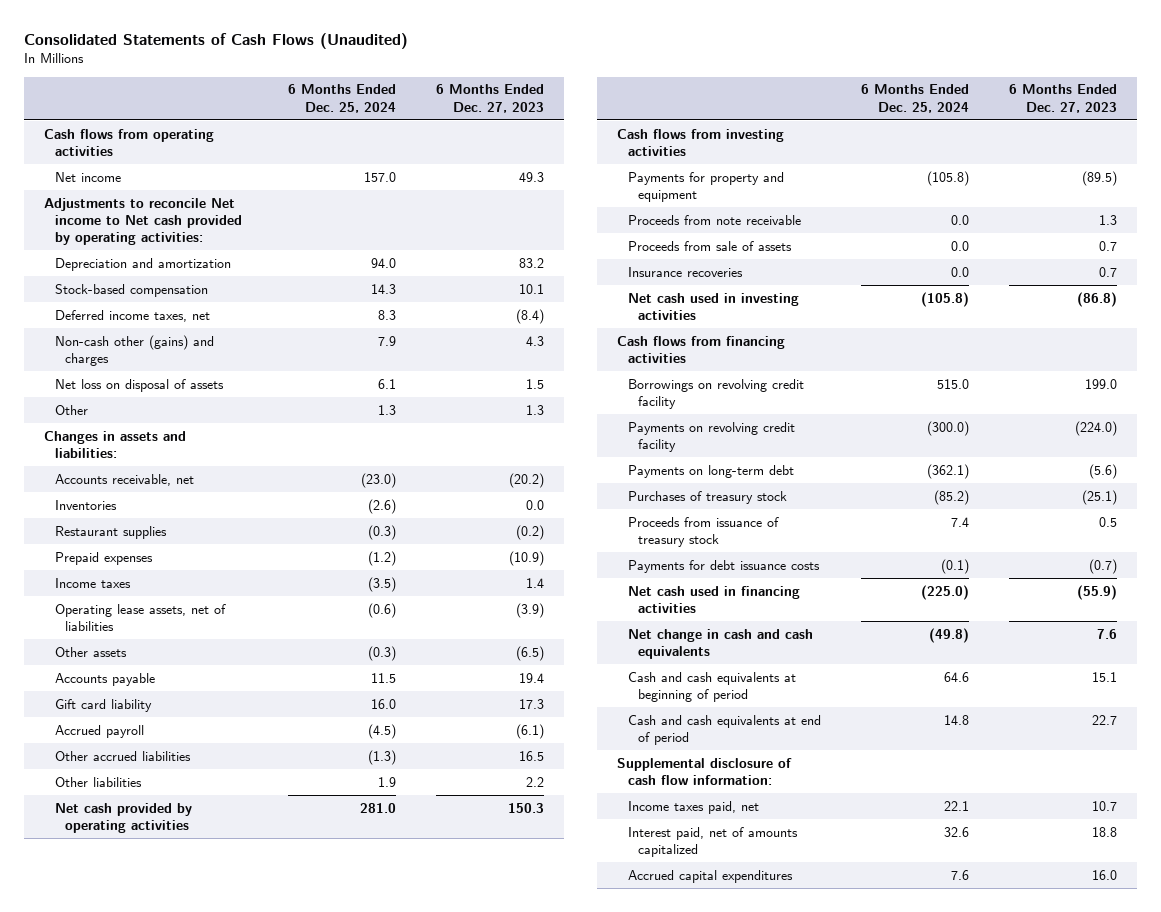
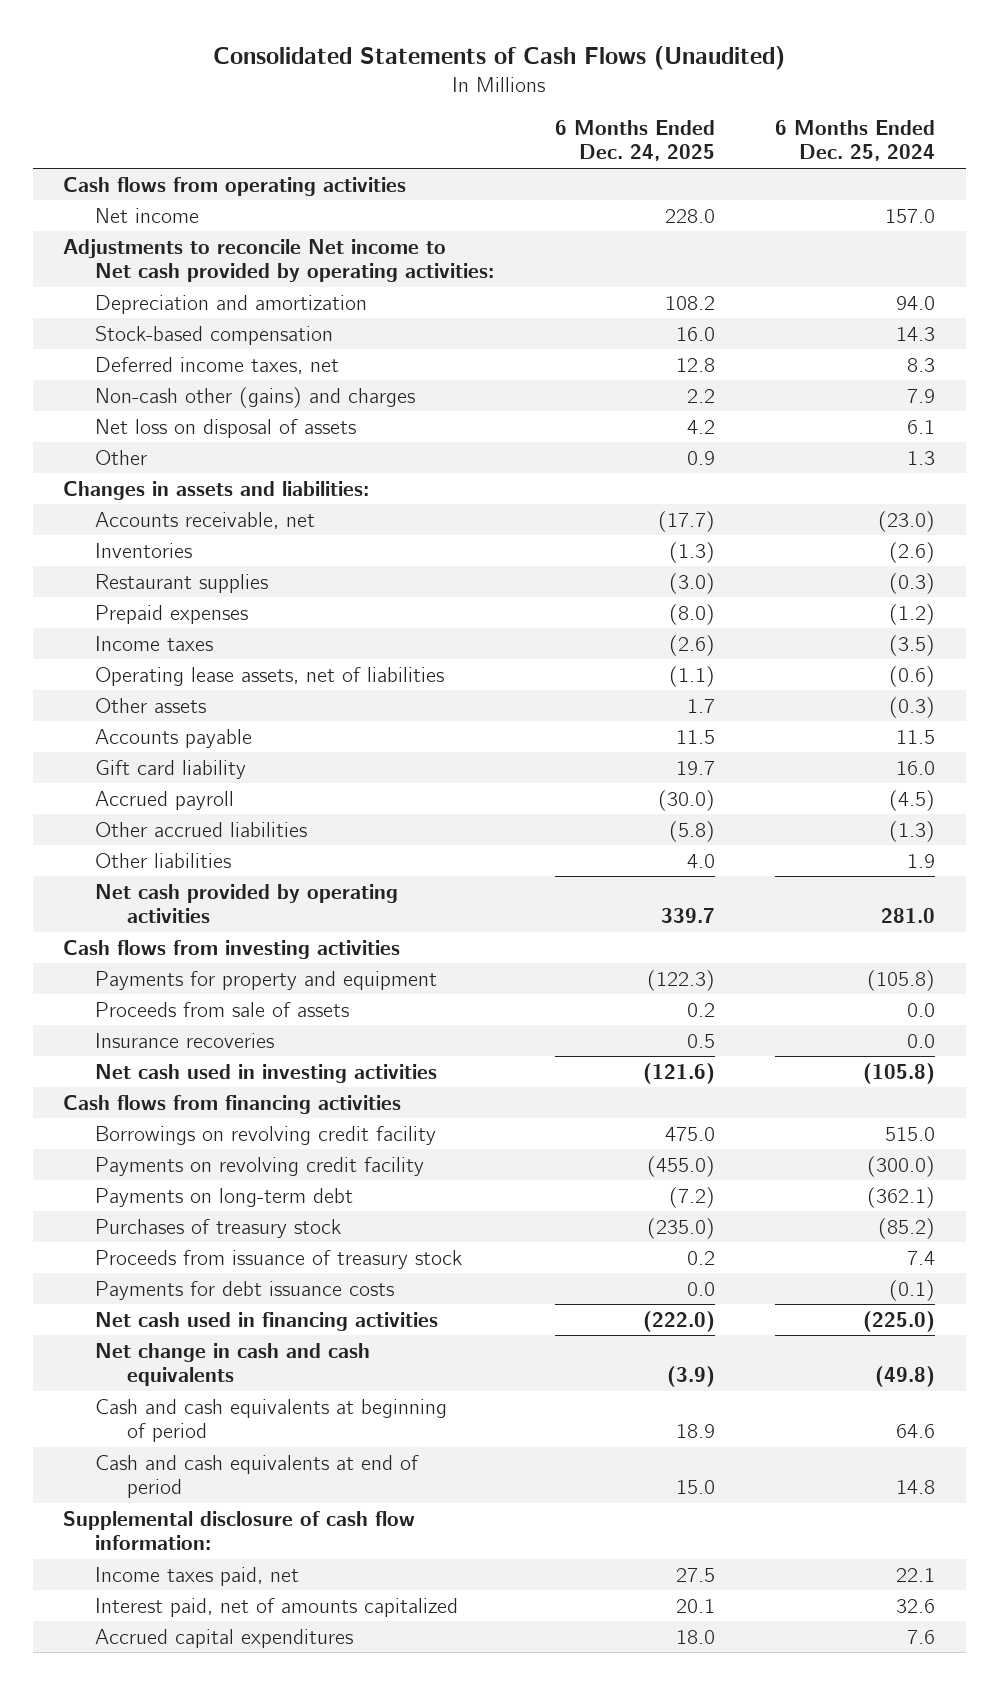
- | 6 Months Ended Dec. 25, 2024 | 6 Months Ended Dec. 27, 2023
+ | 6 Months Ended Dec. 24, 2025 | 6 Months Ended Dec. 25, 2024
- Proceeds from note receivable | 0.0 | 1.3

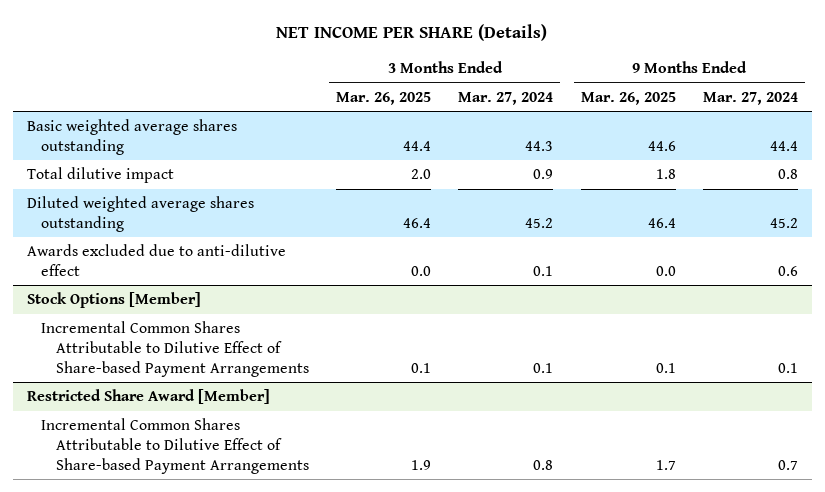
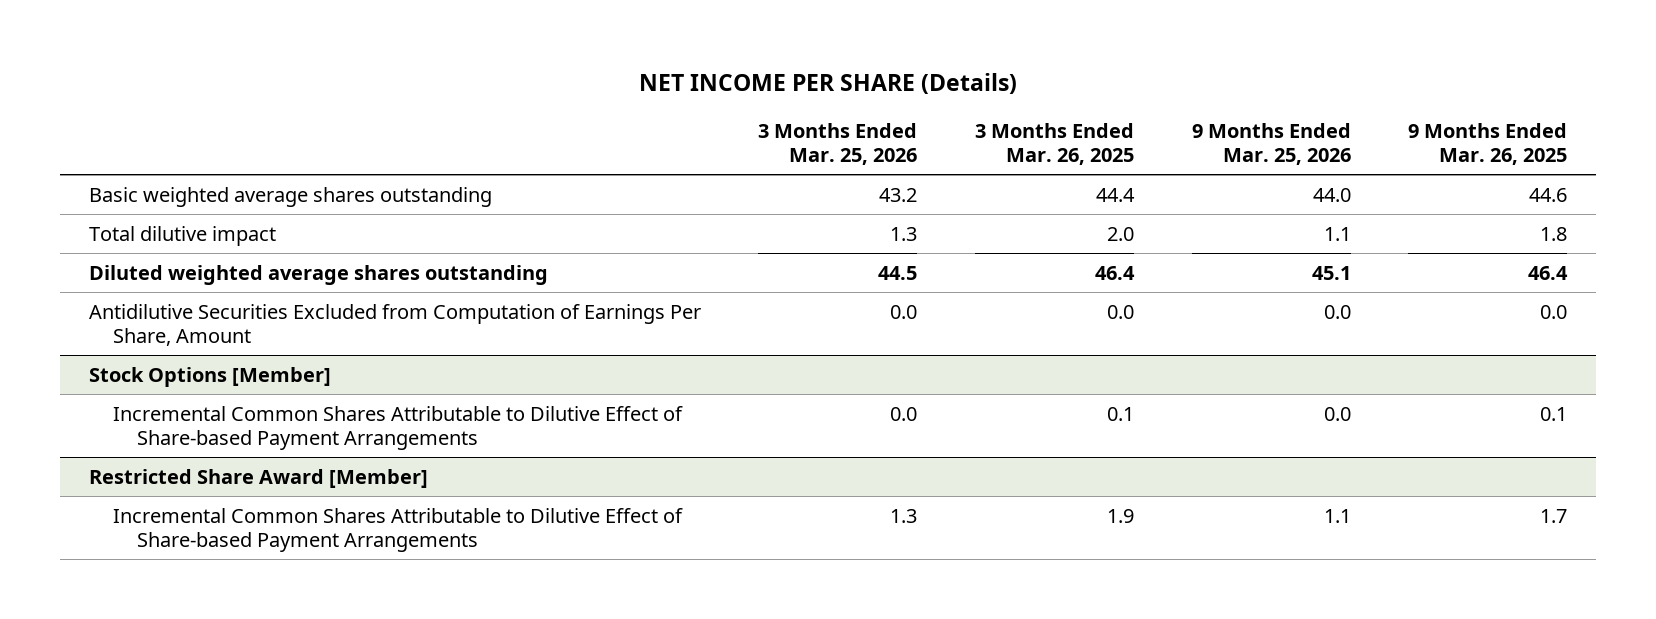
- | 3 Months Ended Mar. 26, 2025 | 3 Months Ended Mar. 27, 2024 | 9 Months Ended Mar. 26, 2025 | 9 Months Ended Mar. 27, 2024
+ | 3 Months Ended Mar. 25, 2026 | 3 Months Ended Mar. 26, 2025 | 9 Months Ended Mar. 25, 2026 | 9 Months Ended Mar. 26, 2025
- Awards excluded due to anti-dilutive effect | 0.0 | 0.1 | 0.0 | 0.6
+ Antidilutive Securities Excluded from Computation of Earnings Per Share, Amount | 0.0 | 0.0 | 0.0 | 0.0

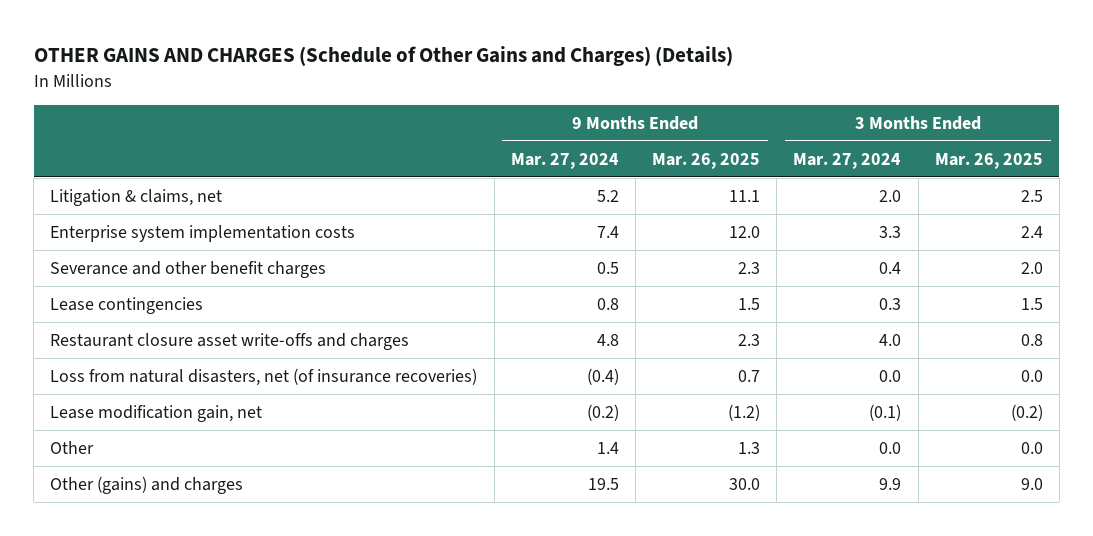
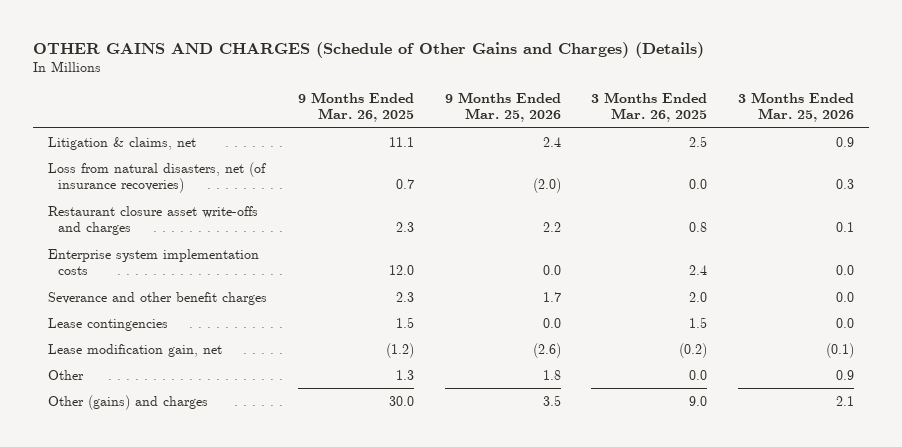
- | 9 Months Ended Mar. 27, 2024 | 9 Months Ended Mar. 26, 2025 | 3 Months Ended Mar. 27, 2024 | 3 Months Ended Mar. 26, 2025
+ | 9 Months Ended Mar. 26, 2025 | 9 Months Ended Mar. 25, 2026 | 3 Months Ended Mar. 26, 2025 | 3 Months Ended Mar. 25, 2026
moved up: Loss from natural disasters, net (of insurance recoveries) | 0.7 | (2.0) | 0.0 | 0.3
moved up: Restaurant closure asset write-offs and charges | 2.3 | 2.2 | 0.8 | 0.1

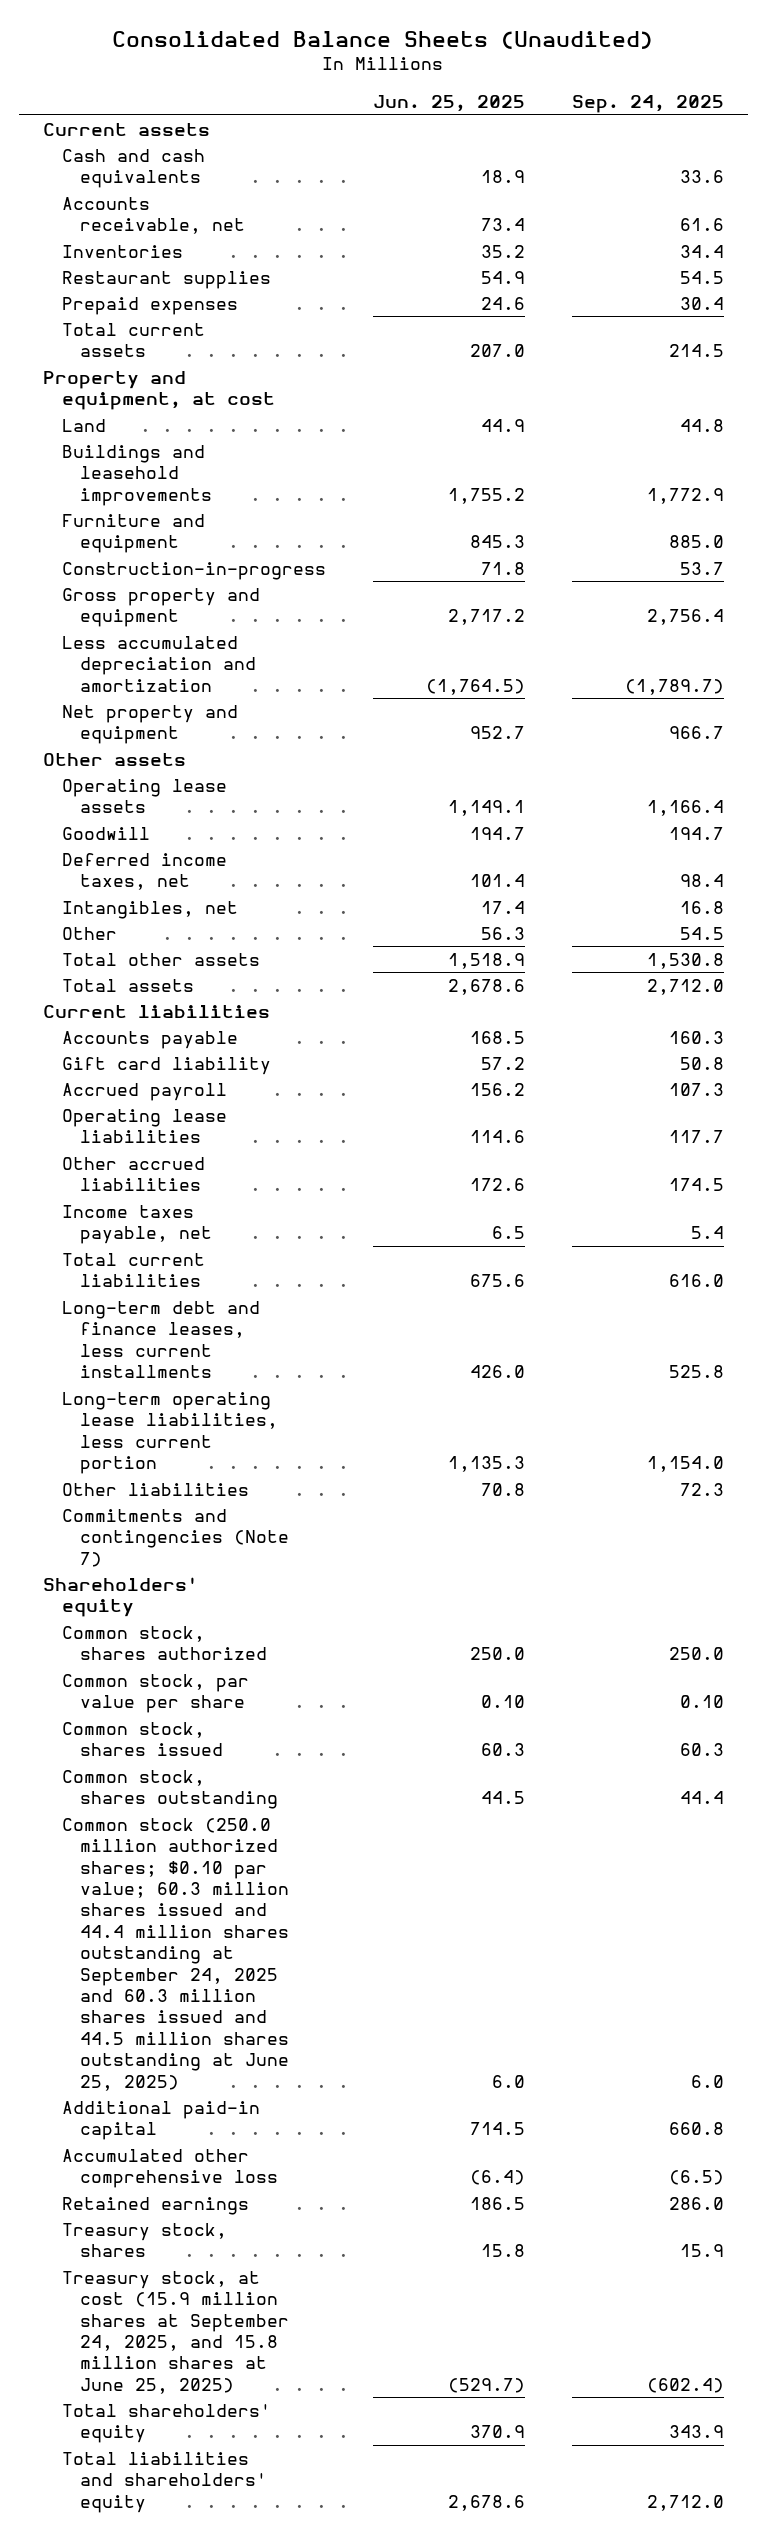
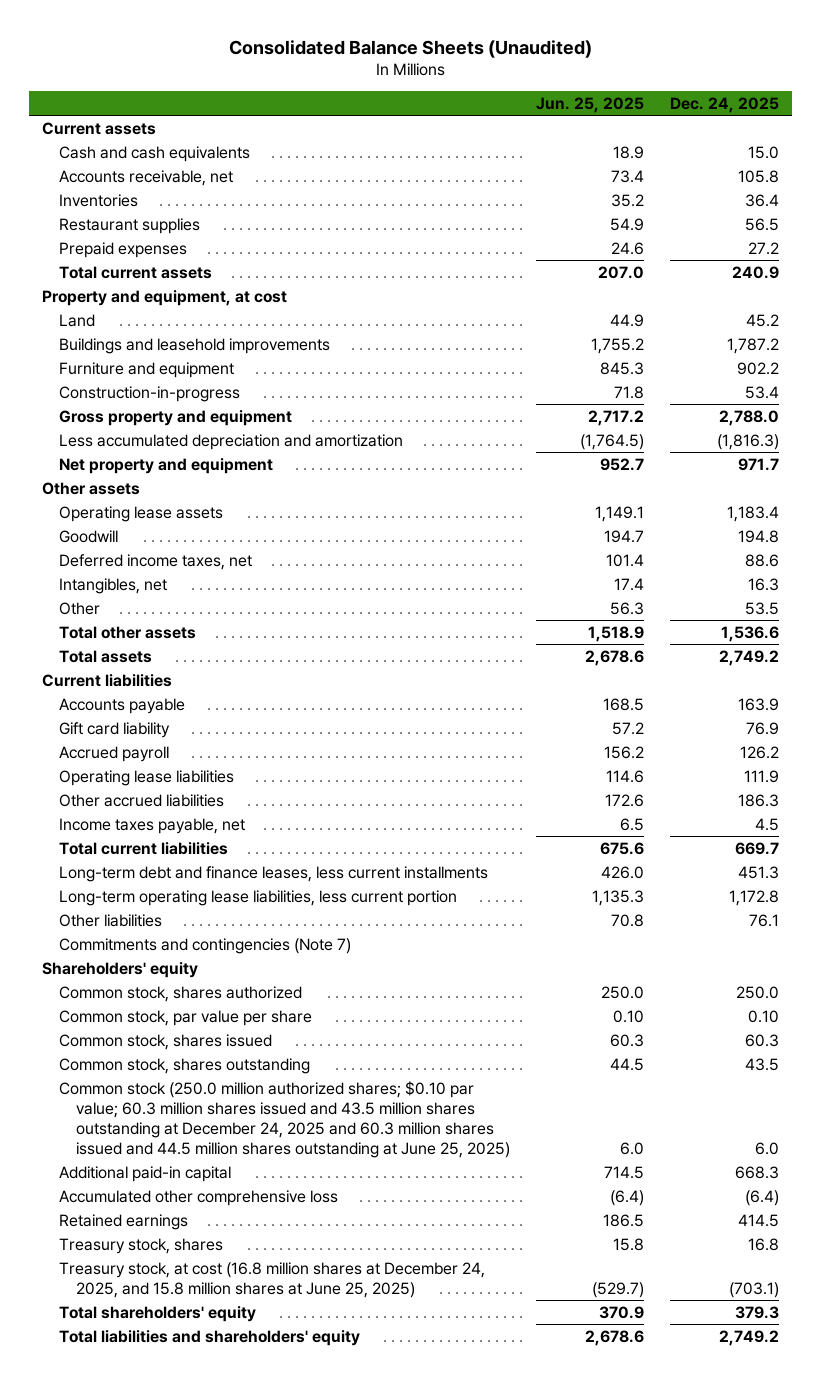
- | Jun. 25, 2025 | Sep. 24, 2025
+ | Jun. 25, 2025 | Dec. 24, 2025
- Common stock (250.0 million authorized shares; $0.10 par value; 60.3 million shares issued and 44.4 million shares outstanding at September 24, 2025 and 60.3 million shares issued and 44.5 million shares outstanding at June 25, 2025) | 6.0 | 6.0
+ Common stock (250.0 million authorized shares; $0.10 par value; 60.3 million shares issued and 43.5 million shares outstanding at December 24, 2025 and 60.3 million shares issued and 44.5 million shares outstanding at June 25, 2025) | 6.0 | 6.0
- Treasury stock, at cost (15.9 million shares at September 24, 2025, and 15.8 million shares at June 25, 2025) | (529.7) | (602.4)
+ Treasury stock, at cost (16.8 million shares at December 24, 2025, and 15.8 million shares at June 25, 2025) | (529.7) | (703.1)

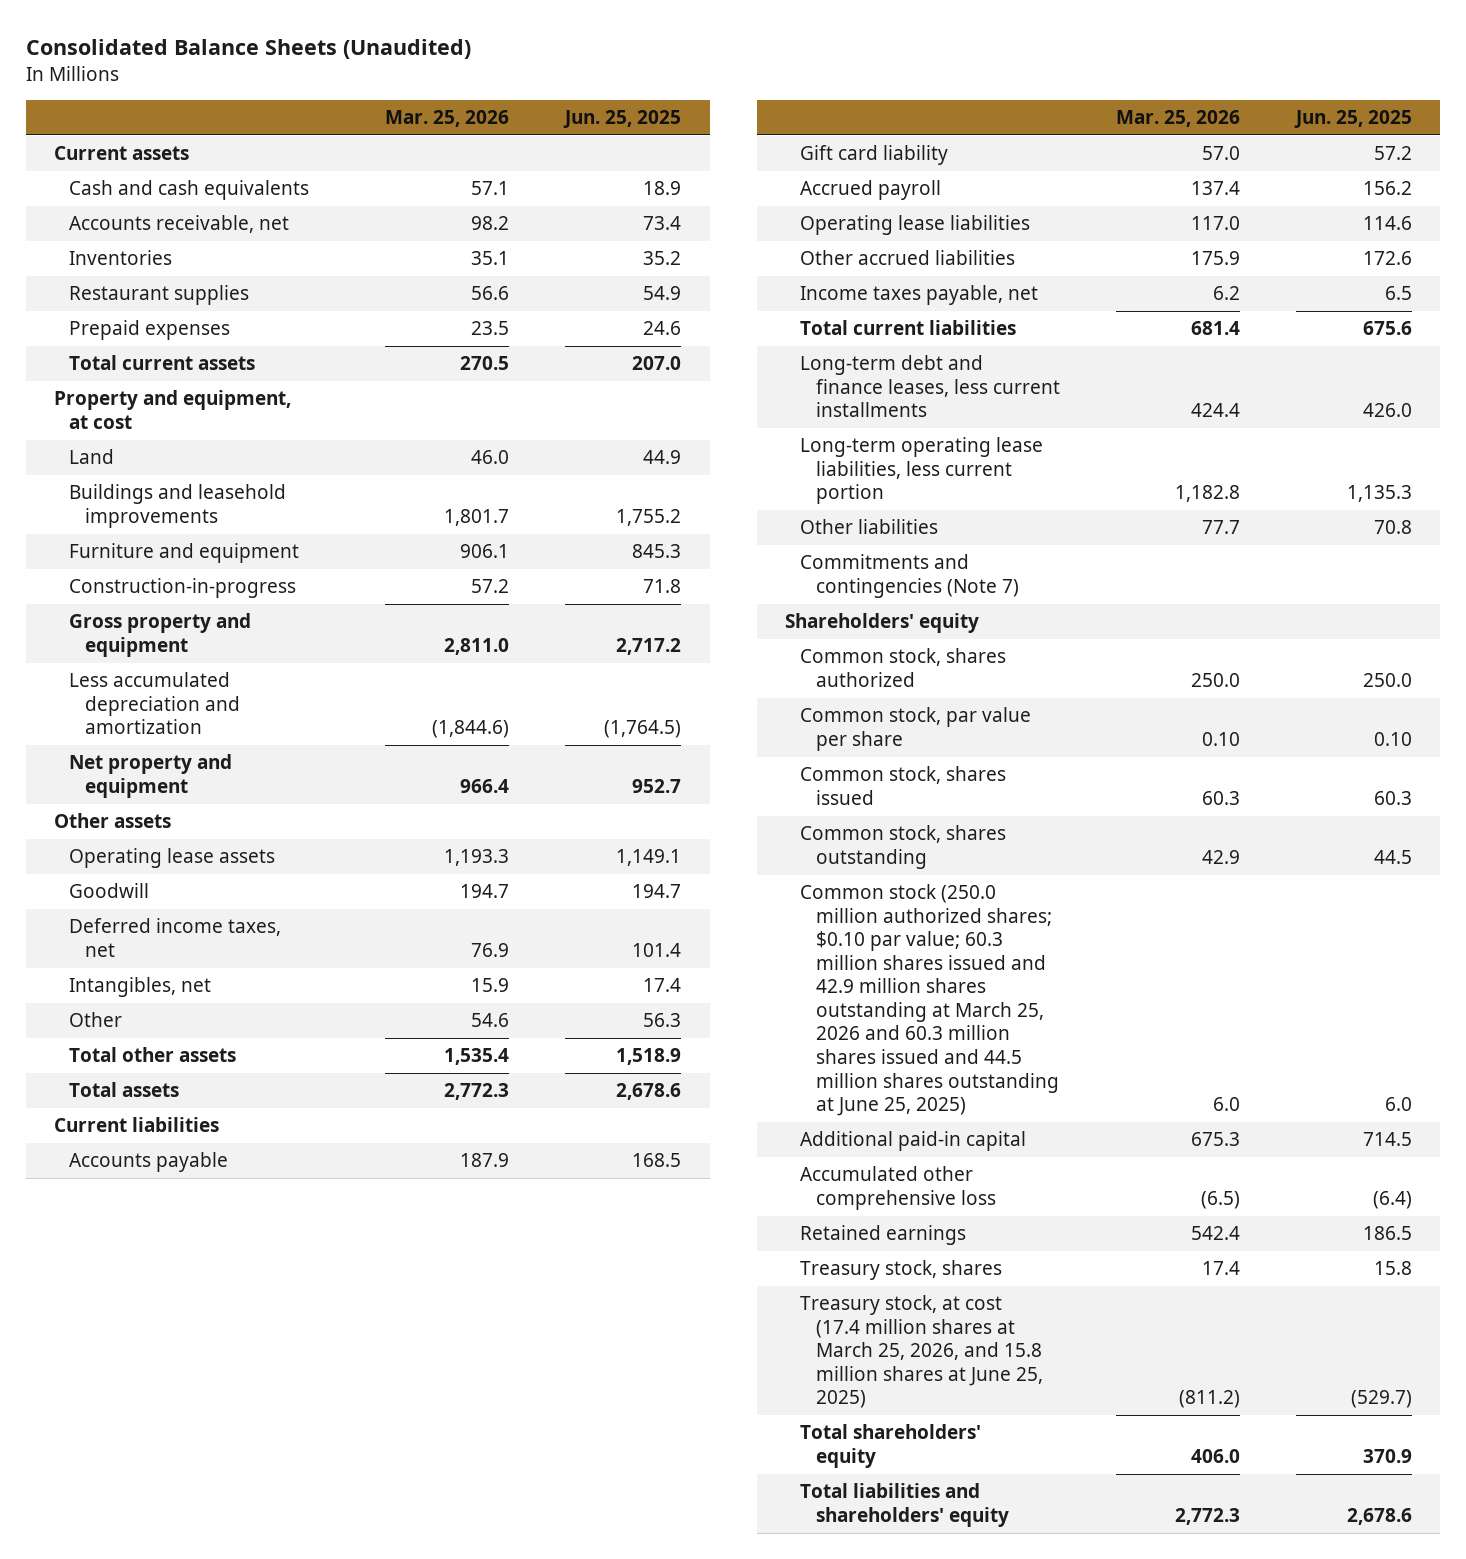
- | Jun. 25, 2025 | Dec. 24, 2025
+ | Mar. 25, 2026 | Jun. 25, 2025
- Common stock (250.0 million authorized shares; $0.10 par value; 60.3 million shares issued and 43.5 million shares outstanding at December 24, 2025 and 60.3 million shares issued and 44.5 million shares outstanding at June 25, 2025) | 6.0 | 6.0
+ Common stock (250.0 million authorized shares; $0.10 par value; 60.3 million shares issued and 42.9 million shares outstanding at March 25, 2026 and 60.3 million shares issued and 44.5 million shares outstanding at June 25, 2025) | 6.0 | 6.0
- Treasury stock, at cost (16.8 million shares at December 24, 2025, and 15.8 million shares at June 25, 2025) | (529.7) | (703.1)
+ Treasury stock, at cost (17.4 million shares at March 25, 2026, and 15.8 million shares at June 25, 2025) | (811.2) | (529.7)

